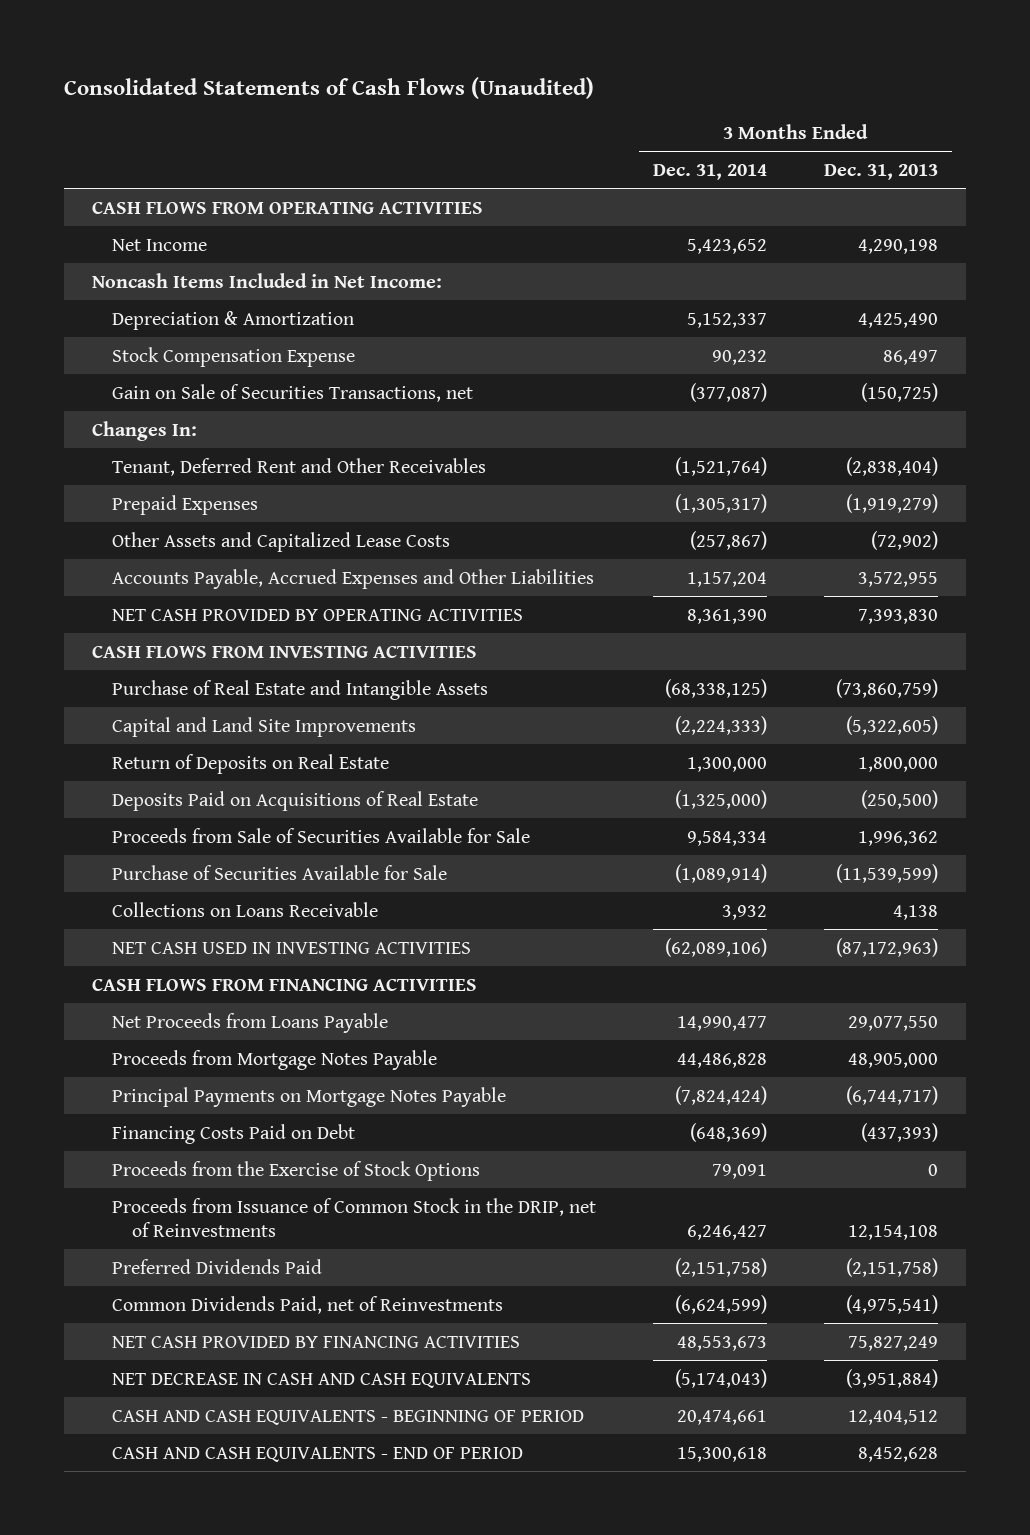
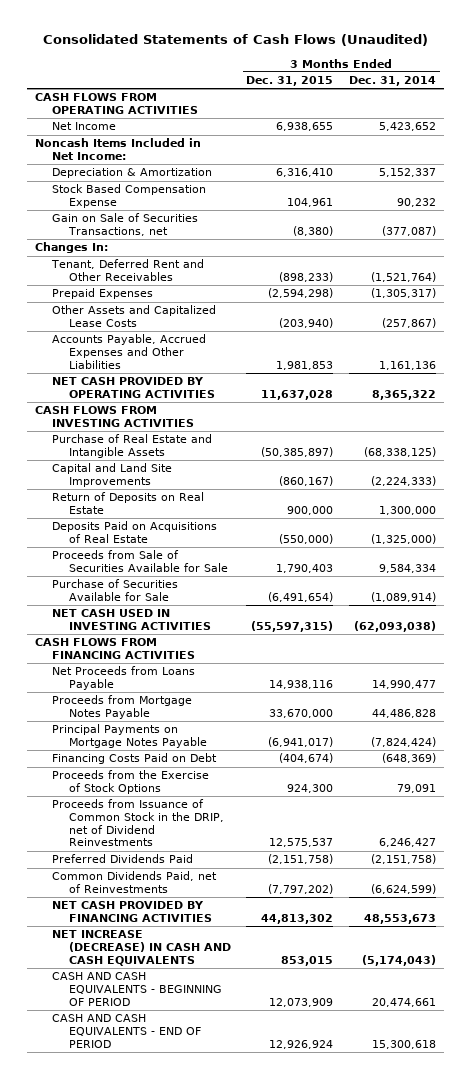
- | 3 Months Ended Dec. 31, 2014 | 3 Months Ended Dec. 31, 2013
+ | 3 Months Ended Dec. 31, 2015 | 3 Months Ended Dec. 31, 2014
- Stock Compensation Expense | 90,232 | 86,497
+ Stock Based Compensation Expense | 104,961 | 90,232
- Accounts Payable, Accrued Expenses and Other Liabilities | 1,157,204 | 3,572,955
- NET CASH PROVIDED BY OPERATING ACTIVITIES | 8,361,390 | 7,393,830
+ Accounts Payable, Accrued Expenses and Other Liabilities | 1,981,853 | 1,161,136
+ NET CASH PROVIDED BY OPERATING ACTIVITIES | 11,637,028 | 8,365,322
- Collections on Loans Receivable | 3,932 | 4,138
- NET CASH USED IN INVESTING ACTIVITIES | (62,089,106) | (87,172,963)
+ NET CASH USED IN INVESTING ACTIVITIES | (55,597,315) | (62,093,038)
- Proceeds from Issuance of Common Stock in the DRIP, net of Reinvestments | 6,246,427 | 12,154,108
+ Proceeds from Issuance of Common Stock in the DRIP, net of Dividend Reinvestments | 12,575,537 | 6,246,427
- NET DECREASE IN CASH AND CASH EQUIVALENTS | (5,174,043) | (3,951,884)
+ NET INCREASE (DECREASE) IN CASH AND CASH EQUIVALENTS | 853,015 | (5,174,043)

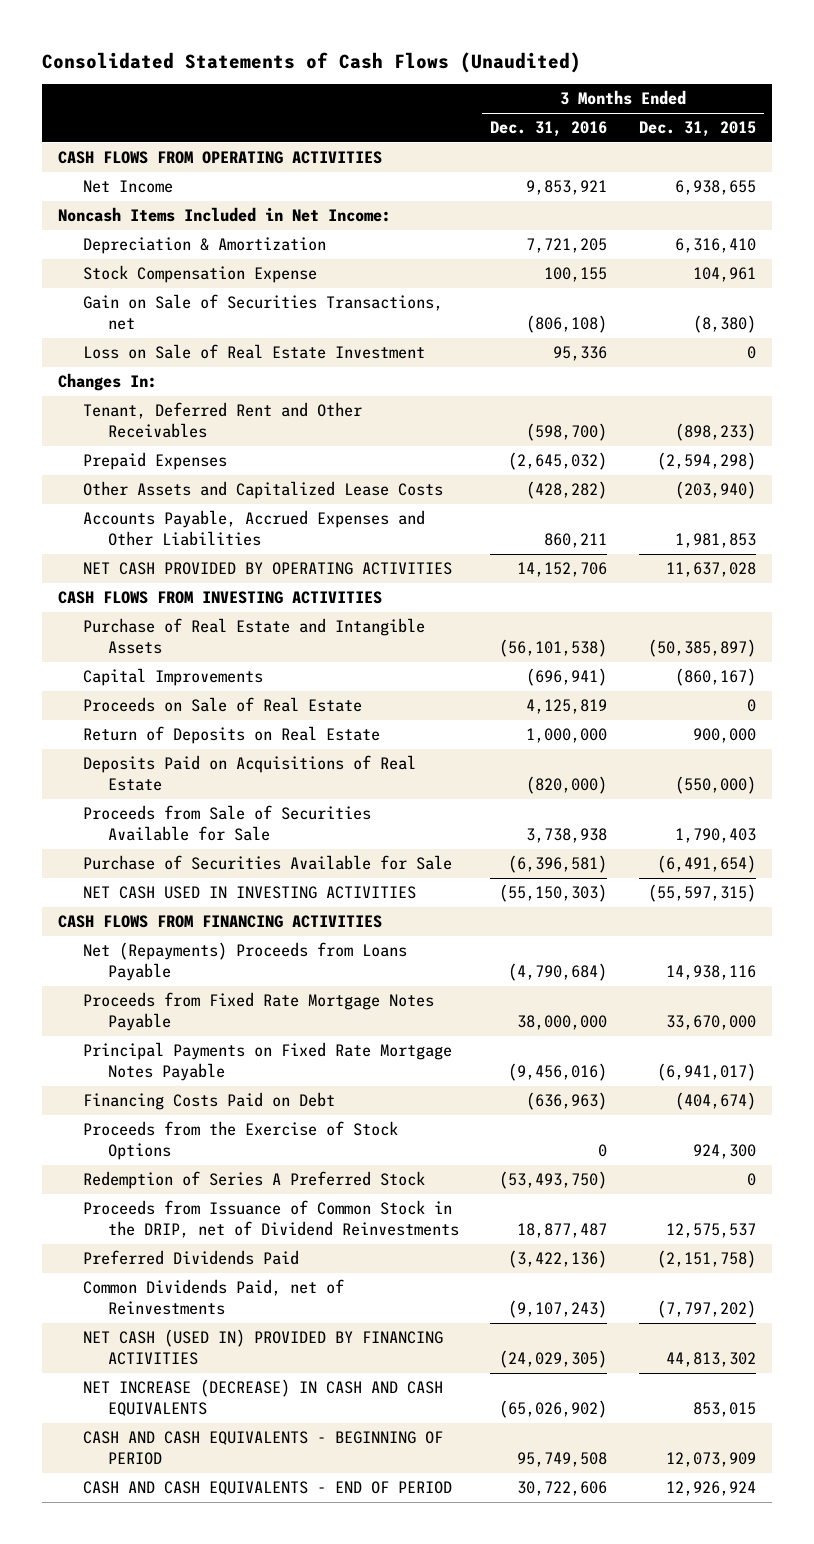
- | 3 Months Ended Dec. 31, 2015 | 3 Months Ended Dec. 31, 2014
+ | 3 Months Ended Dec. 31, 2016 | 3 Months Ended Dec. 31, 2015
- Stock Based Compensation Expense | 104,961 | 90,232
+ Stock Compensation Expense | 100,155 | 104,961
+ Loss on Sale of Real Estate Investment | 95,336 | 0
- Capital and Land Site Improvements | (860,167) | (2,224,333)
+ Capital Improvements | (696,941) | (860,167)
+ Proceeds on Sale of Real Estate | 4,125,819 | 0
- Net Proceeds from Loans Payable | 14,938,116 | 14,990,477
- Proceeds from Mortgage Notes Payable | 33,670,000 | 44,486,828
- Principal Payments on Mortgage Notes Payable | (6,941,017) | (7,824,424)
+ Net (Repayments) Proceeds from Loans Payable | (4,790,684) | 14,938,116
+ Proceeds from Fixed Rate Mortgage Notes Payable | 38,000,000 | 33,670,000
+ Principal Payments on Fixed Rate Mortgage Notes Payable | (9,456,016) | (6,941,017)
+ Redemption of Series A Preferred Stock | (53,493,750) | 0
- NET CASH PROVIDED BY FINANCING ACTIVITIES | 44,813,302 | 48,553,673
+ NET CASH (USED IN) PROVIDED BY FINANCING ACTIVITIES | (24,029,305) | 44,813,302

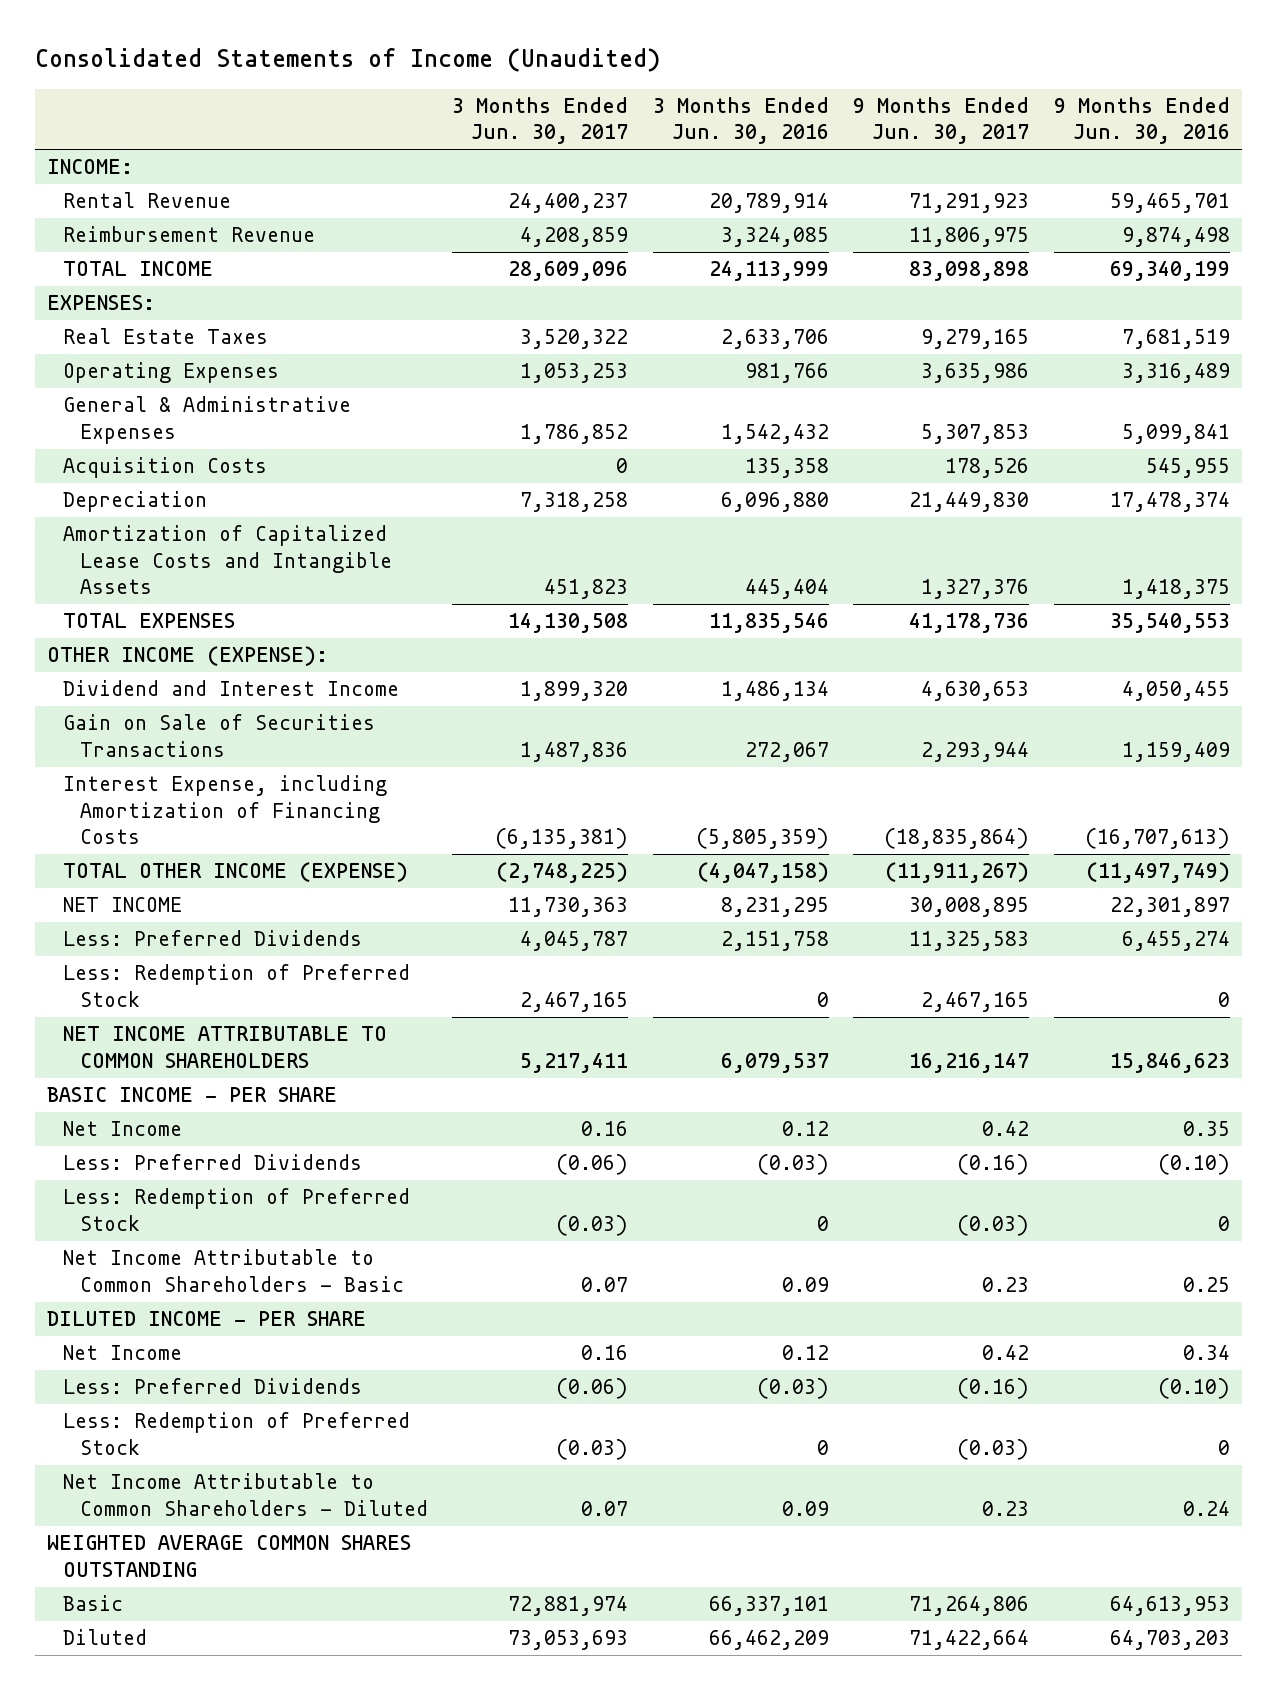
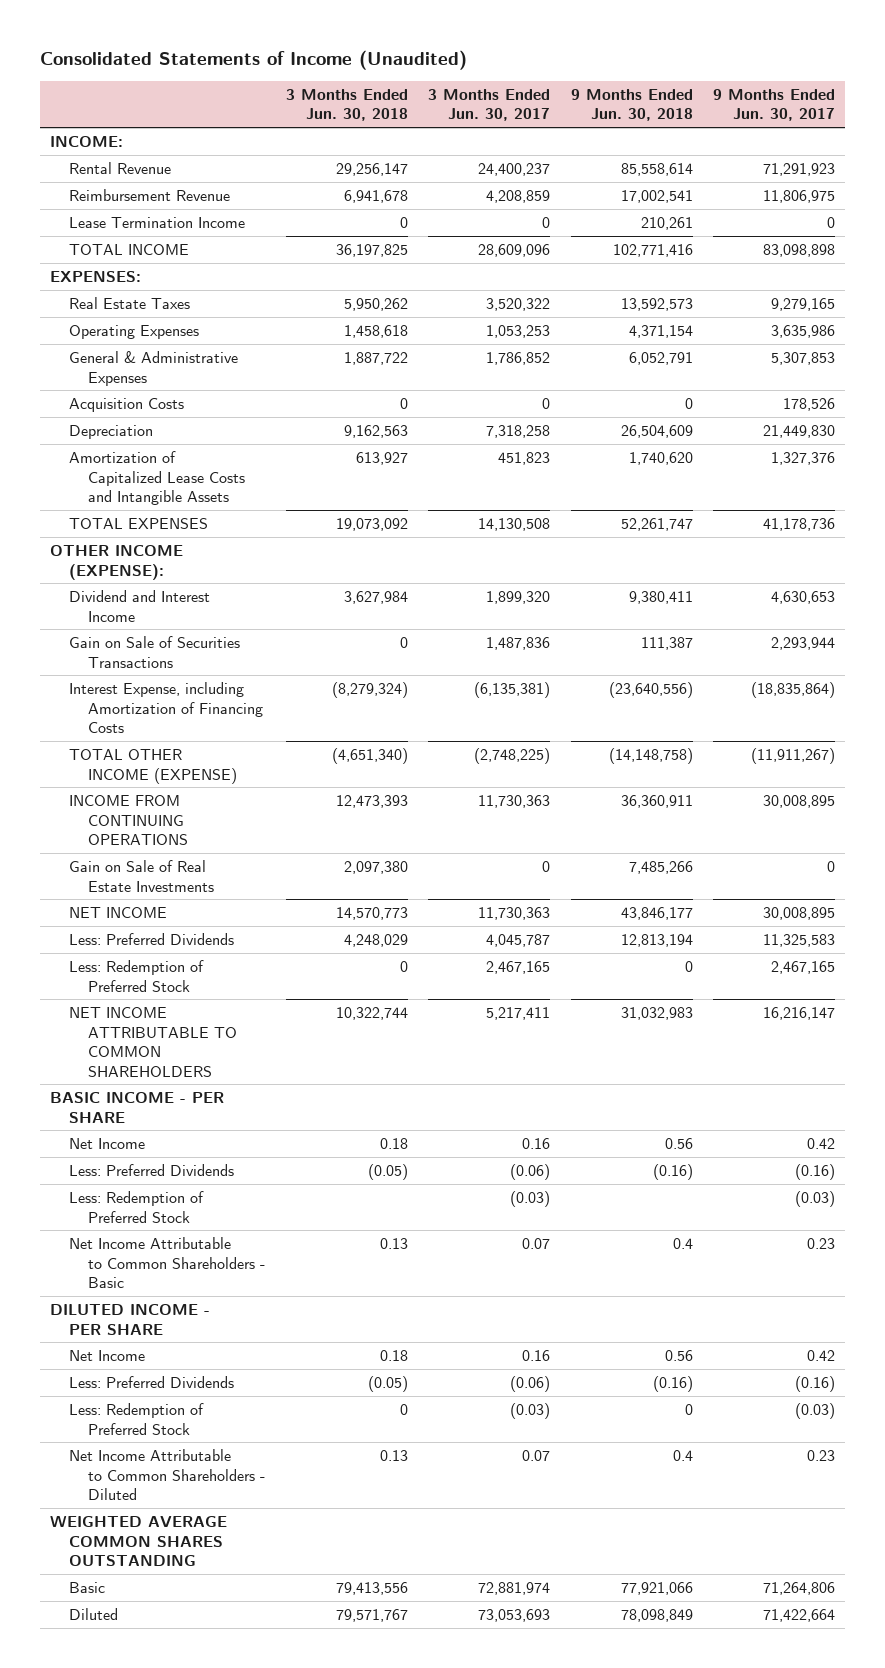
- | 3 Months Ended Jun. 30, 2017 | 3 Months Ended Jun. 30, 2016 | 9 Months Ended Jun. 30, 2017 | 9 Months Ended Jun. 30, 2016
+ | 3 Months Ended Jun. 30, 2018 | 3 Months Ended Jun. 30, 2017 | 9 Months Ended Jun. 30, 2018 | 9 Months Ended Jun. 30, 2017
+ Lease Termination Income | 0 | 0 | 210,261 | 0
+ INCOME FROM CONTINUING OPERATIONS | 12,473,393 | 11,730,363 | 36,360,911 | 30,008,895
+ Gain on Sale of Real Estate Investments | 2,097,380 | 0 | 7,485,266 | 0

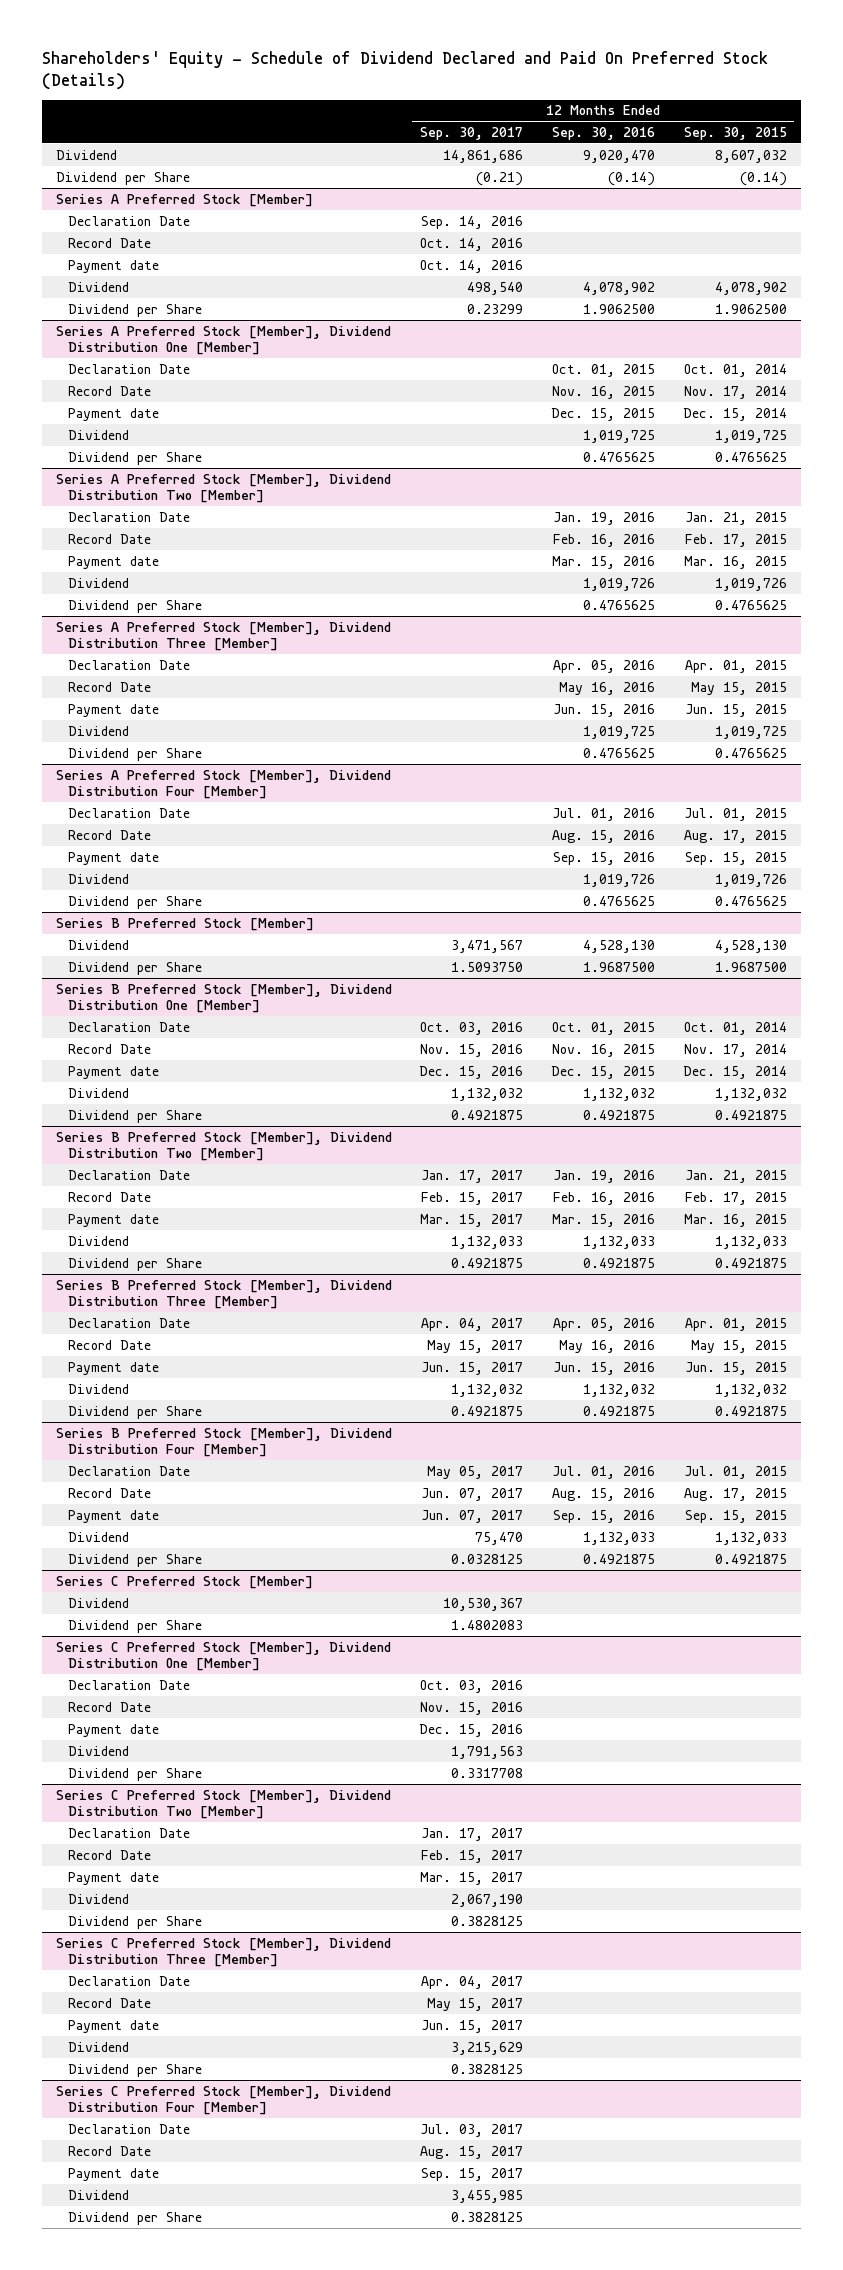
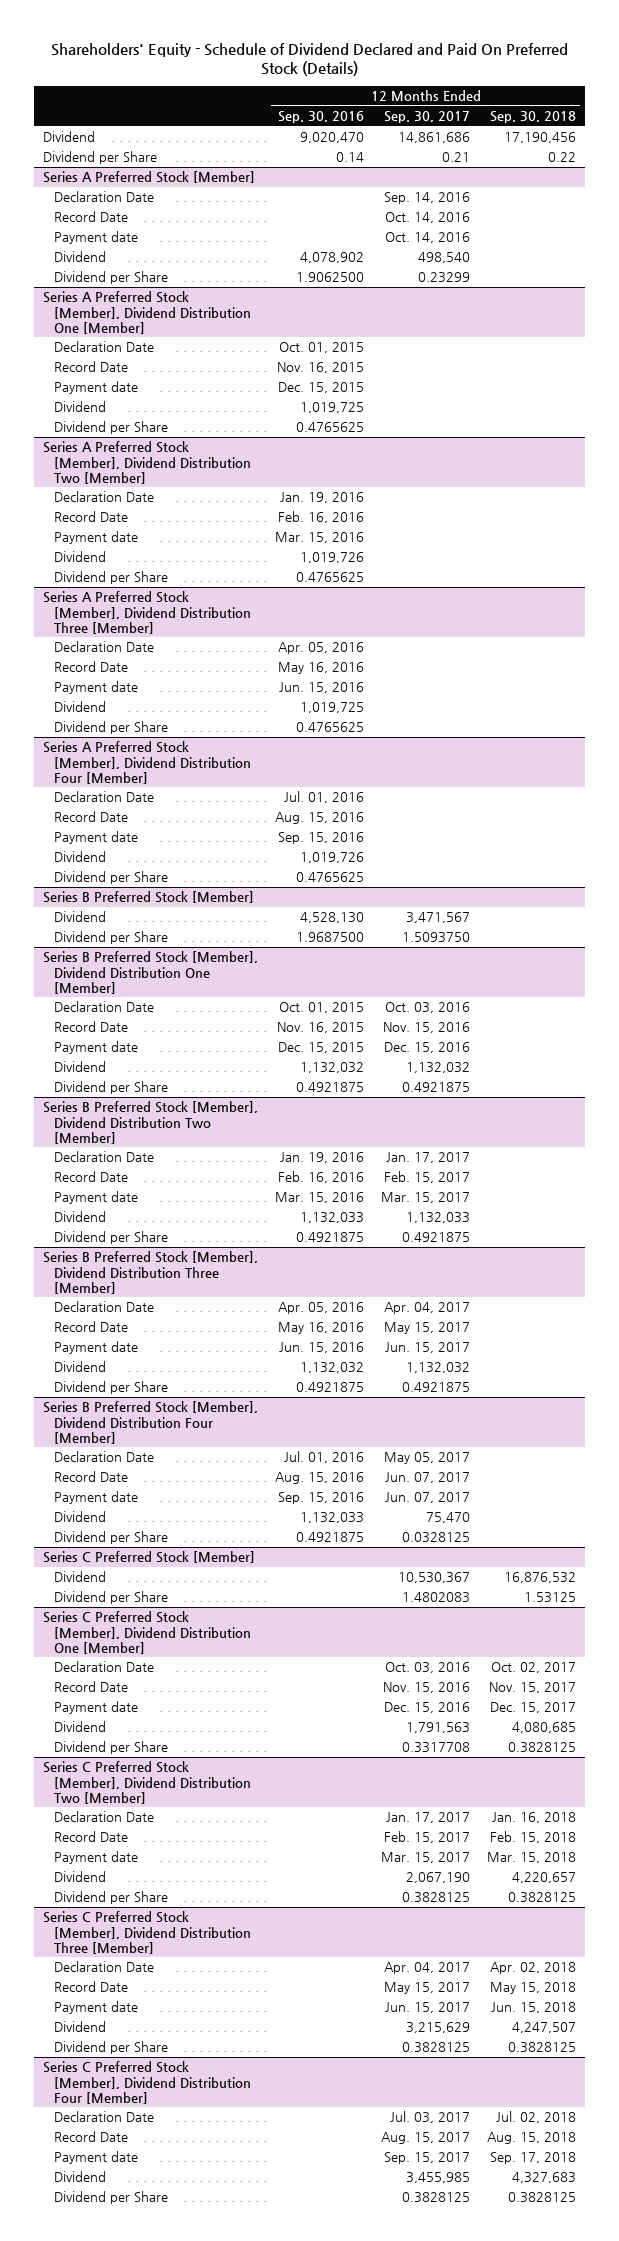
- | 12 Months Ended Sep. 30, 2017 | 12 Months Ended Sep. 30, 2016 | 12 Months Ended Sep. 30, 2015
+ | 12 Months Ended Sep. 30, 2016 | 12 Months Ended Sep. 30, 2017 | 12 Months Ended Sep. 30, 2018
- Dividend per Share | (0.21) | (0.14) | (0.14)
+ Dividend per Share | 0.14 | 0.21 | 0.22

